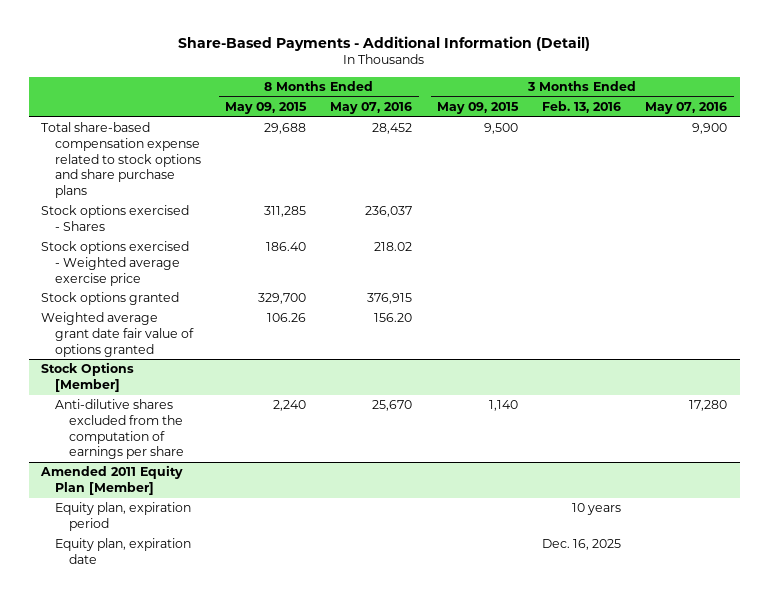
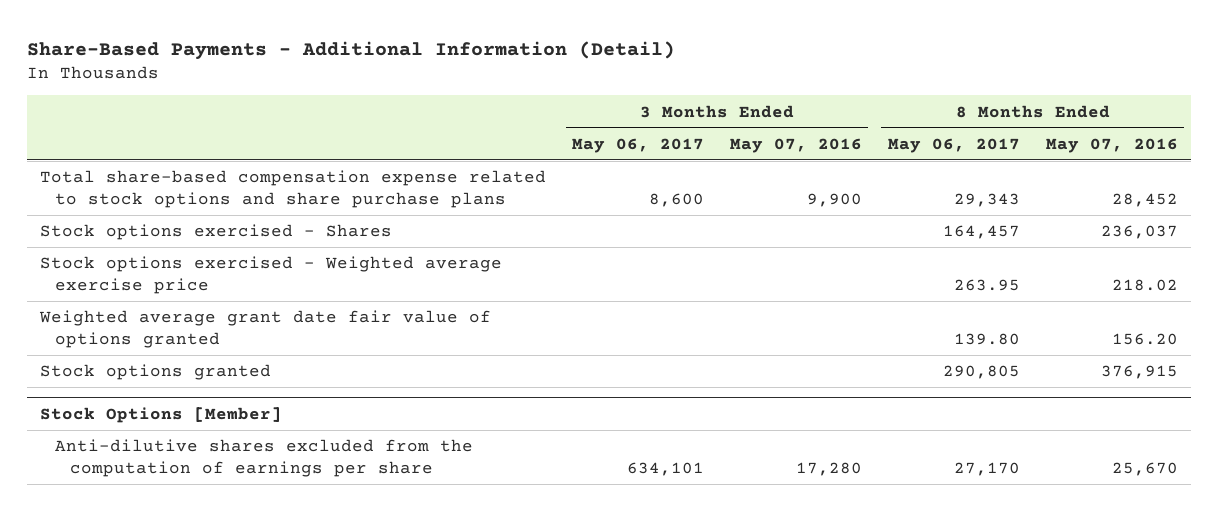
- | 8 Months Ended May 09, 2015 | 8 Months Ended May 07, 2016 | 3 Months Ended May 09, 2015 | 3 Months Ended Feb. 13, 2016 | 3 Months Ended May 07, 2016
+ | 3 Months Ended May 06, 2017 | 3 Months Ended May 07, 2016 | 8 Months Ended May 06, 2017 | 8 Months Ended May 07, 2016
moved down: Stock options granted | | | 290,805 | 376,915
- Amended 2011 Equity Plan [Member]
- Equity plan, expiration period | | | | 10 years |
- Equity plan, expiration date | | | | Dec. 16, 2025 |

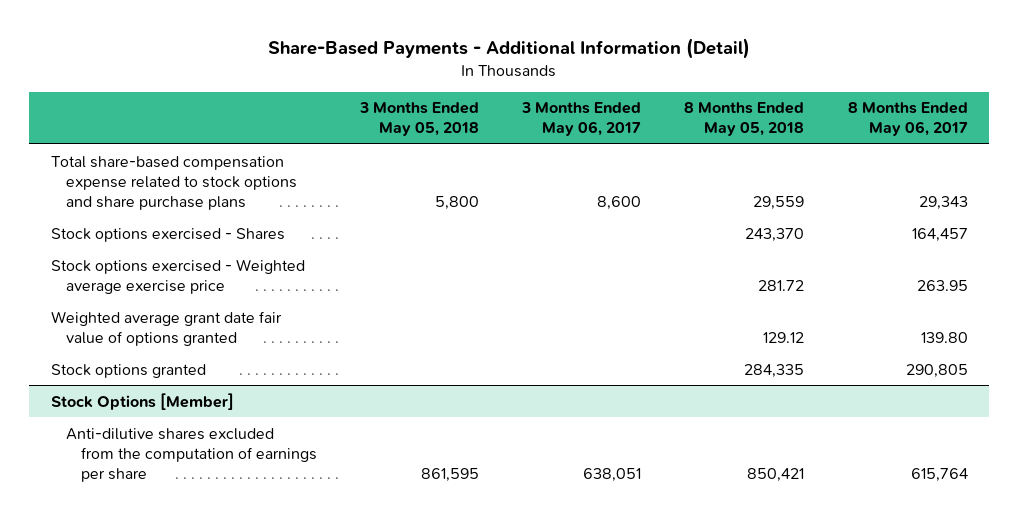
- | 3 Months Ended May 06, 2017 | 3 Months Ended May 07, 2016 | 8 Months Ended May 06, 2017 | 8 Months Ended May 07, 2016
+ | 3 Months Ended May 05, 2018 | 3 Months Ended May 06, 2017 | 8 Months Ended May 05, 2018 | 8 Months Ended May 06, 2017
@ Stock Options [Member]
- Anti-dilutive shares excluded from the computation of earnings per share | 634,101 | 17,280 | 27,170 | 25,670
+ Anti-dilutive shares excluded from the computation of earnings per share | 861,595 | 638,051 | 850,421 | 615,764

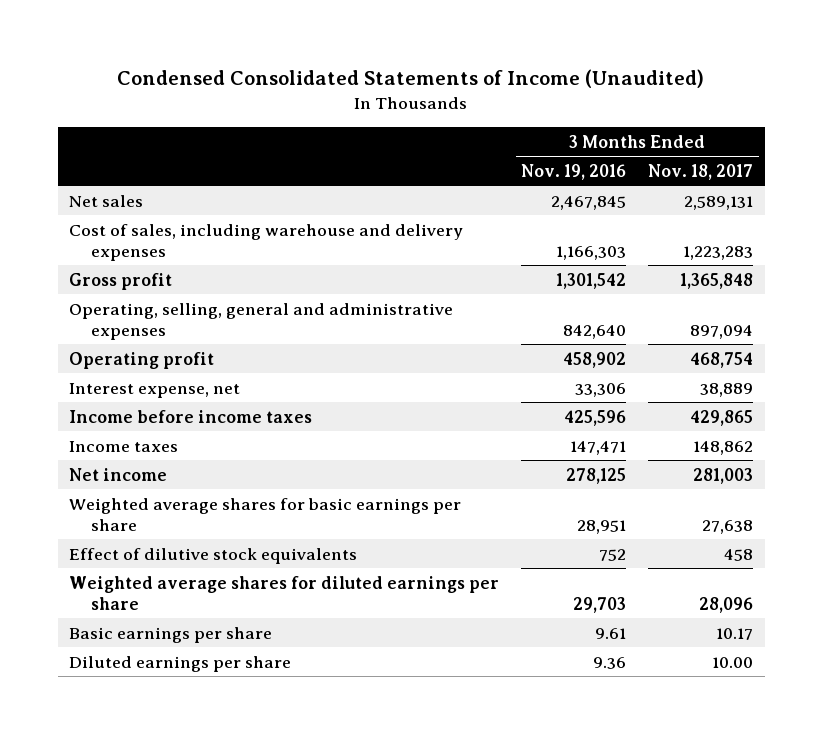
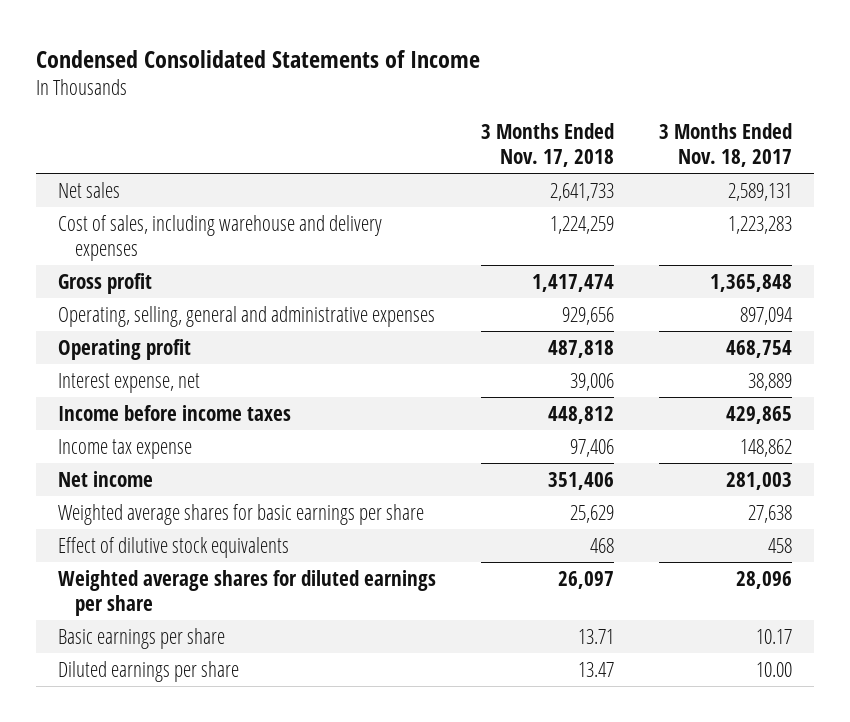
- Condensed Consolidated Statements of Income (Unaudited)
+ Condensed Consolidated Statements of Income
- | 3 Months Ended Nov. 19, 2016 | 3 Months Ended Nov. 18, 2017
+ | 3 Months Ended Nov. 17, 2018 | 3 Months Ended Nov. 18, 2017
- Income taxes | 147,471 | 148,862
+ Income tax expense | 97,406 | 148,862

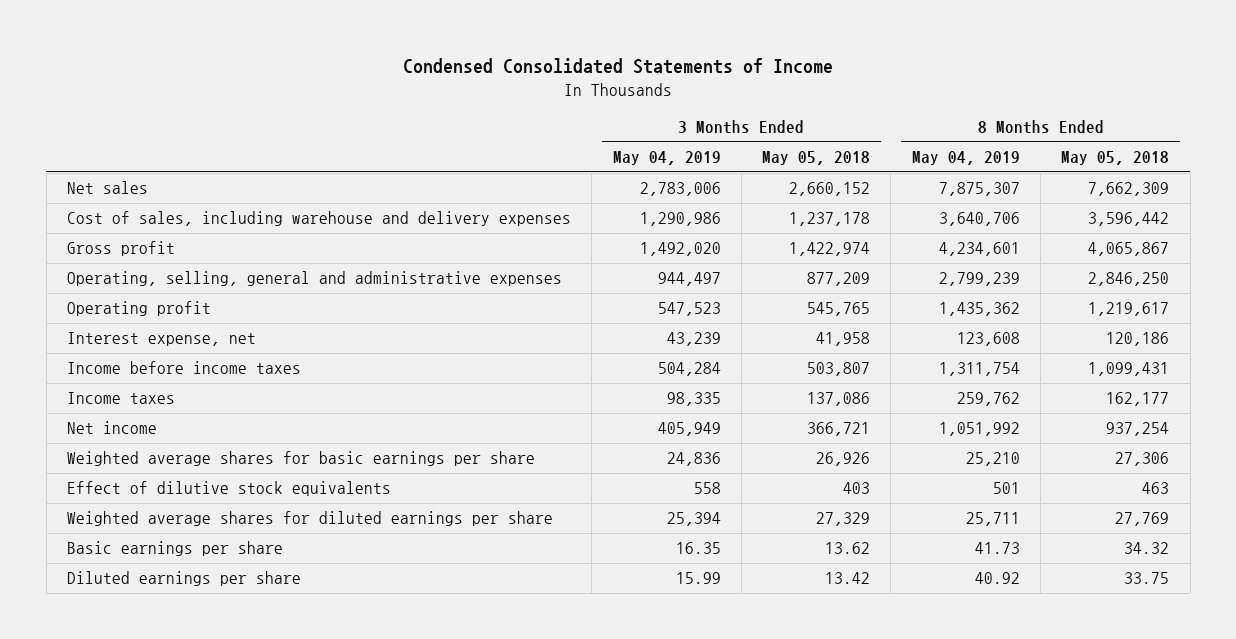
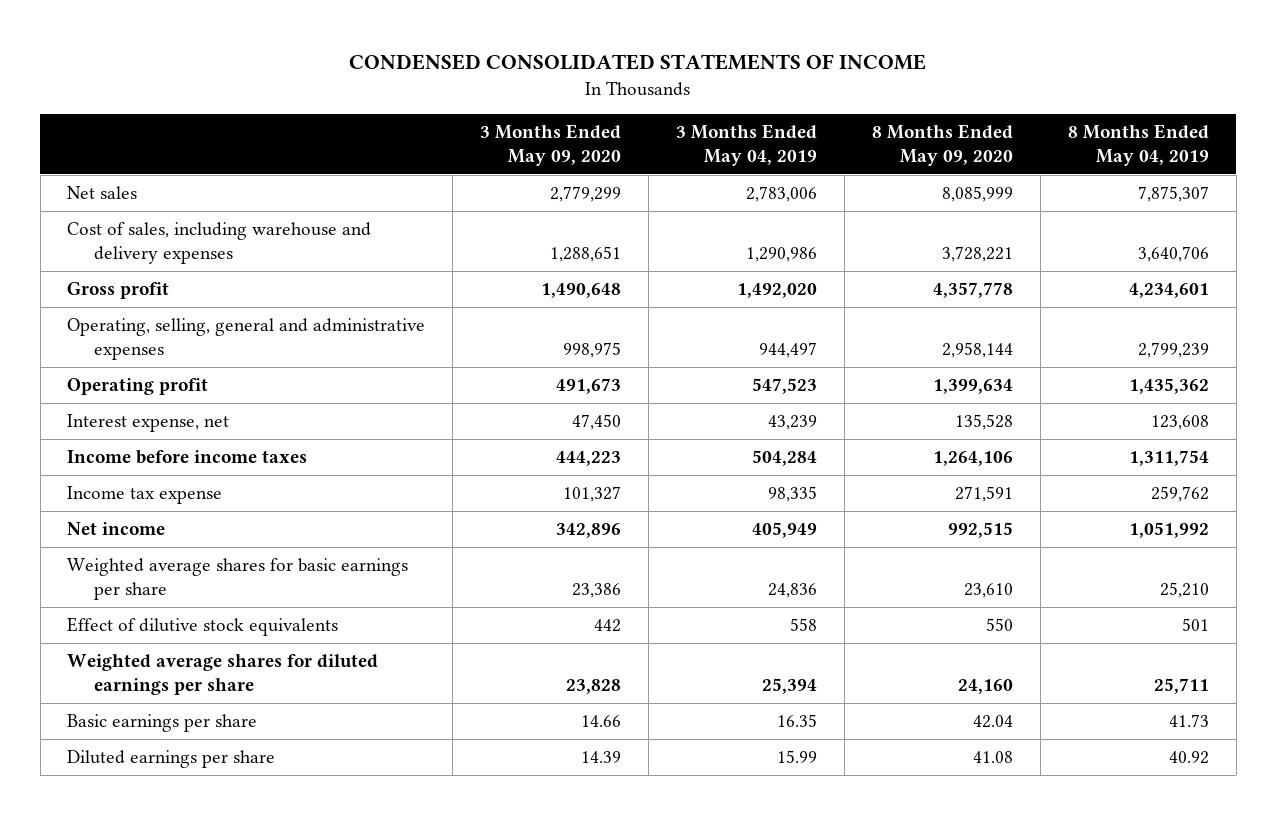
- Condensed Consolidated Statements of Income
+ CONDENSED CONSOLIDATED STATEMENTS OF INCOME
- | 3 Months Ended May 04, 2019 | 3 Months Ended May 05, 2018 | 8 Months Ended May 04, 2019 | 8 Months Ended May 05, 2018
+ | 3 Months Ended May 09, 2020 | 3 Months Ended May 04, 2019 | 8 Months Ended May 09, 2020 | 8 Months Ended May 04, 2019
- Income taxes | 98,335 | 137,086 | 259,762 | 162,177
+ Income tax expense | 101,327 | 98,335 | 271,591 | 259,762

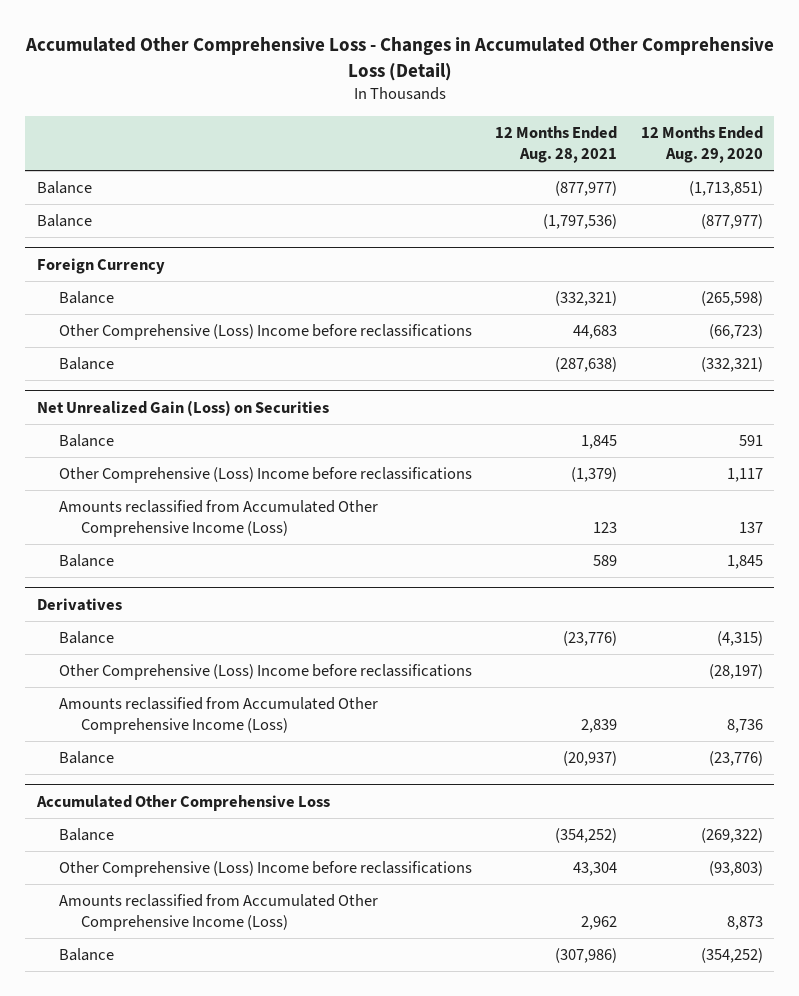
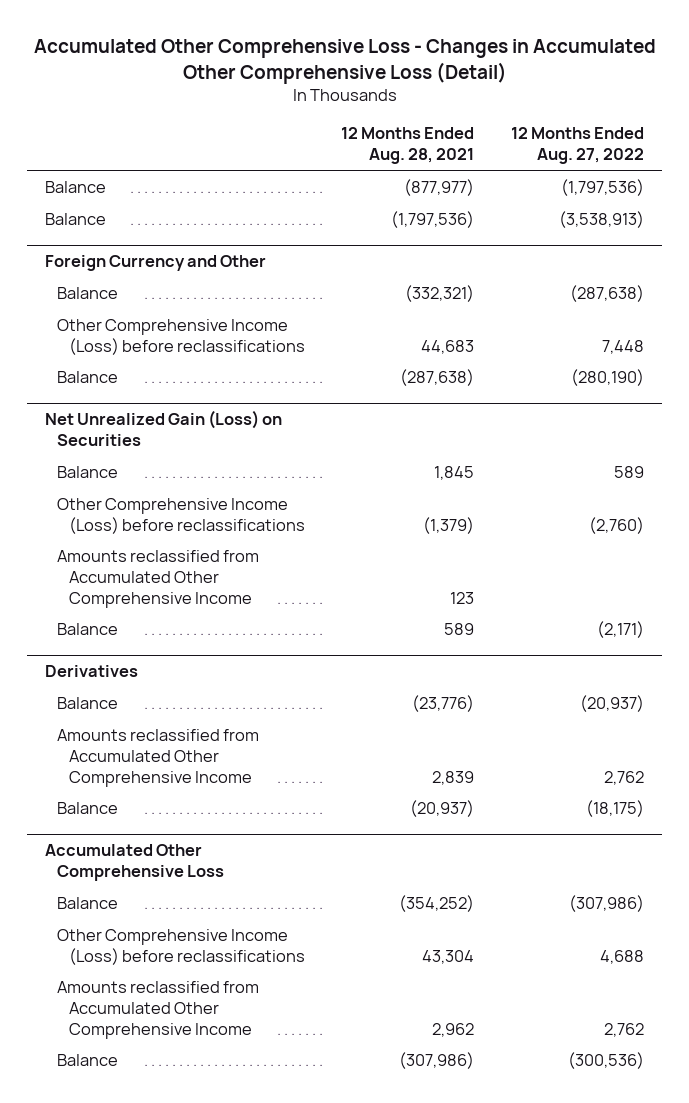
- | 12 Months Ended Aug. 28, 2021 | 12 Months Ended Aug. 29, 2020
+ | 12 Months Ended Aug. 28, 2021 | 12 Months Ended Aug. 27, 2022
- Foreign Currency
+ Foreign Currency and Other
- Other Comprehensive (Loss) Income before reclassifications | 44,683 | (66,723)
+ Other Comprehensive Income (Loss) before reclassifications | 44,683 | 7,448
@ Net Unrealized Gain (Loss) on Securities
- Other Comprehensive (Loss) Income before reclassifications | (1,379) | 1,117
- Amounts reclassified from Accumulated Other Comprehensive Income (Loss) | 123 | 137
+ Other Comprehensive Income (Loss) before reclassifications | (1,379) | (2,760)
+ Amounts reclassified from Accumulated Other Comprehensive Income | 123 |
@ Derivatives
- Other Comprehensive (Loss) Income before reclassifications | | (28,197)
- Amounts reclassified from Accumulated Other Comprehensive Income (Loss) | 2,839 | 8,736
+ Amounts reclassified from Accumulated Other Comprehensive Income | 2,839 | 2,762
@ Accumulated Other Comprehensive Loss
- Other Comprehensive (Loss) Income before reclassifications | 43,304 | (93,803)
- Amounts reclassified from Accumulated Other Comprehensive Income (Loss) | 2,962 | 8,873
+ Other Comprehensive Income (Loss) before reclassifications | 43,304 | 4,688
+ Amounts reclassified from Accumulated Other Comprehensive Income | 2,962 | 2,762

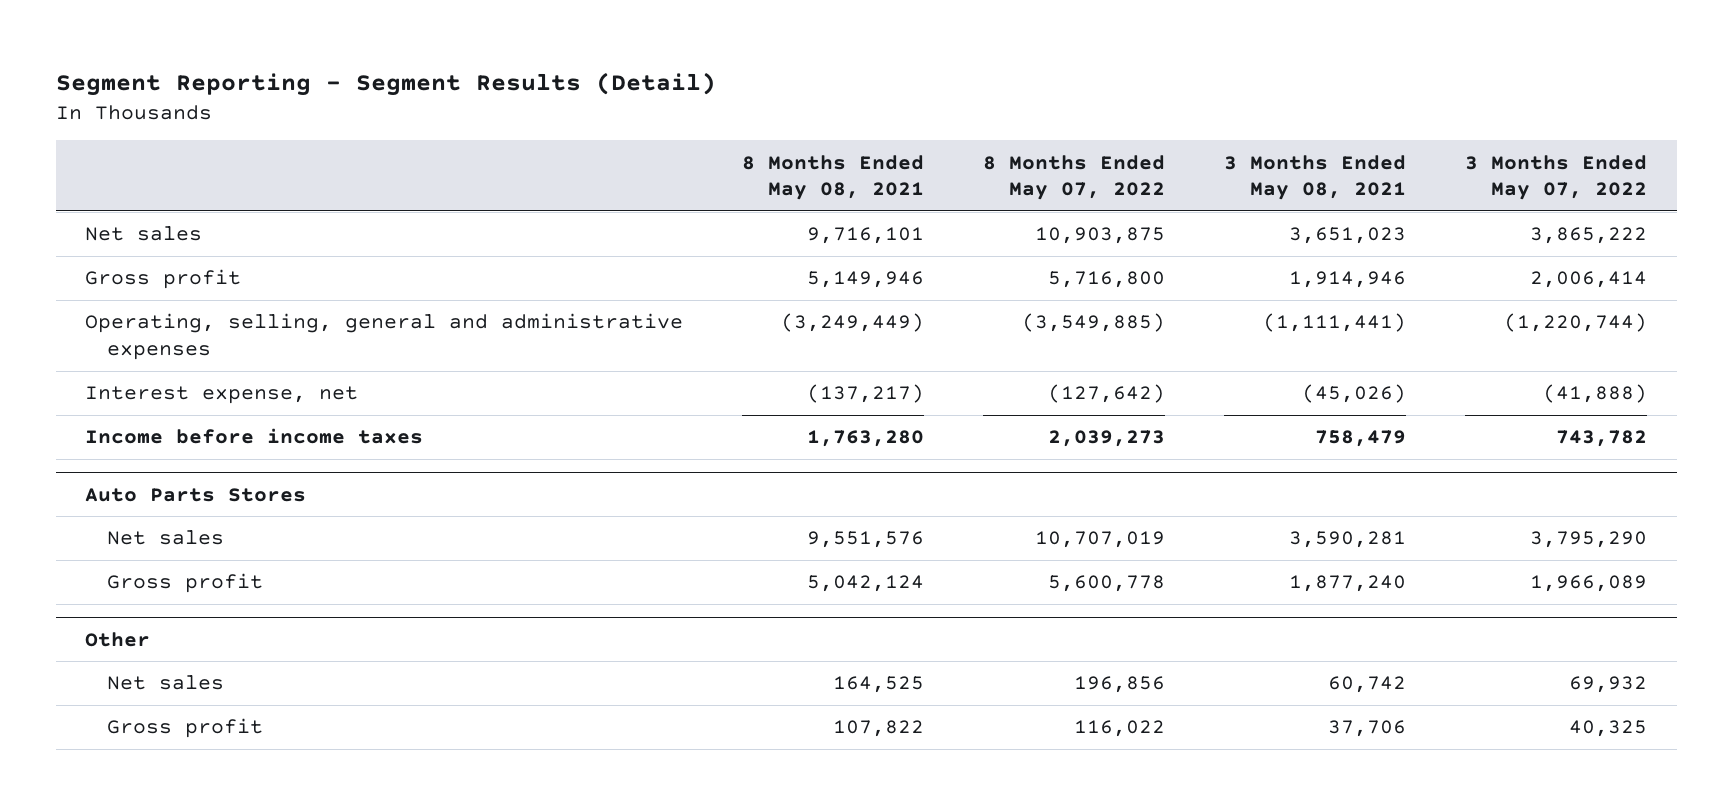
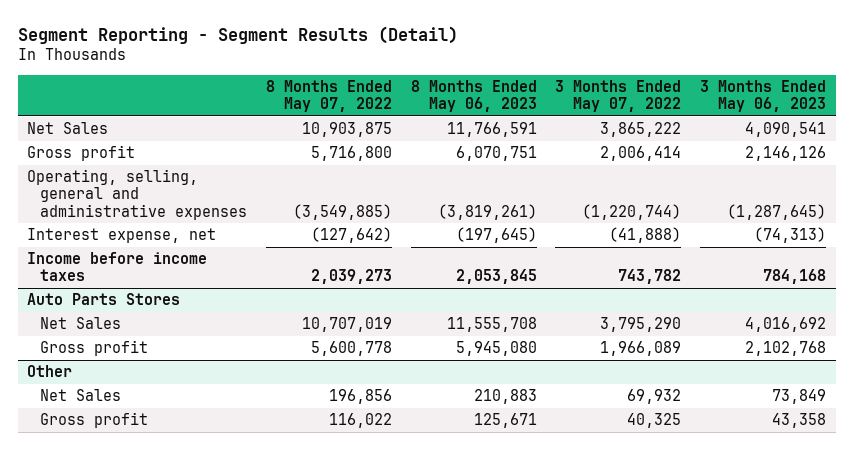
- | 8 Months Ended May 08, 2021 | 8 Months Ended May 07, 2022 | 3 Months Ended May 08, 2021 | 3 Months Ended May 07, 2022
+ | 8 Months Ended May 07, 2022 | 8 Months Ended May 06, 2023 | 3 Months Ended May 07, 2022 | 3 Months Ended May 06, 2023
- Net sales | 9,716,101 | 10,903,875 | 3,651,023 | 3,865,222
+ Net Sales | 10,903,875 | 11,766,591 | 3,865,222 | 4,090,541
@ Auto Parts Stores
- Net sales | 9,551,576 | 10,707,019 | 3,590,281 | 3,795,290
+ Net Sales | 10,707,019 | 11,555,708 | 3,795,290 | 4,016,692
@ Other
- Net sales | 164,525 | 196,856 | 60,742 | 69,932
+ Net Sales | 196,856 | 210,883 | 69,932 | 73,849

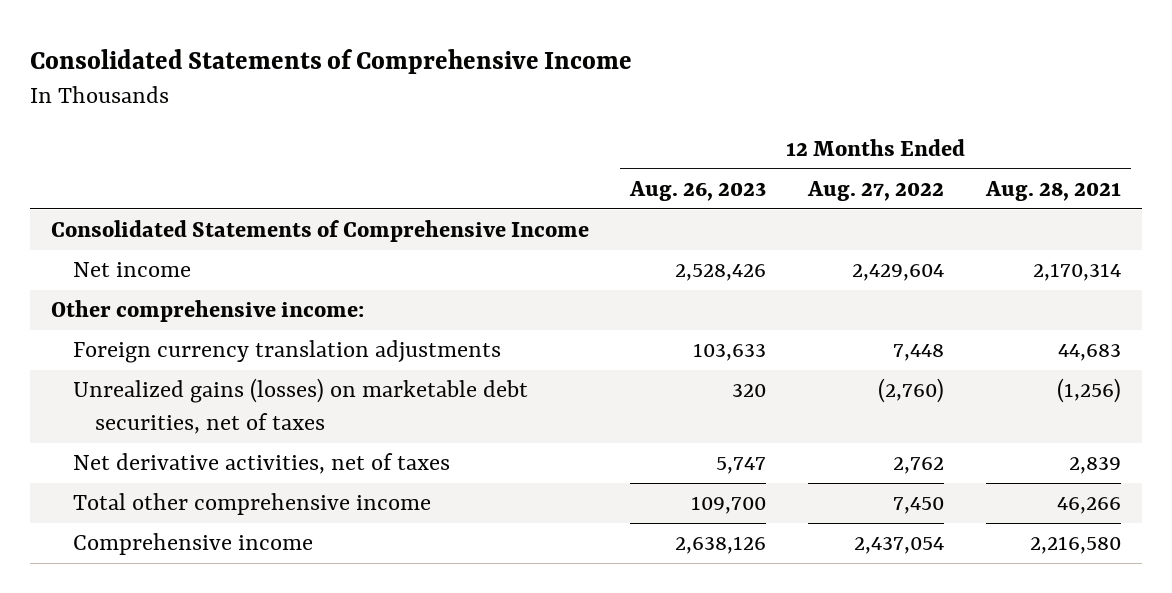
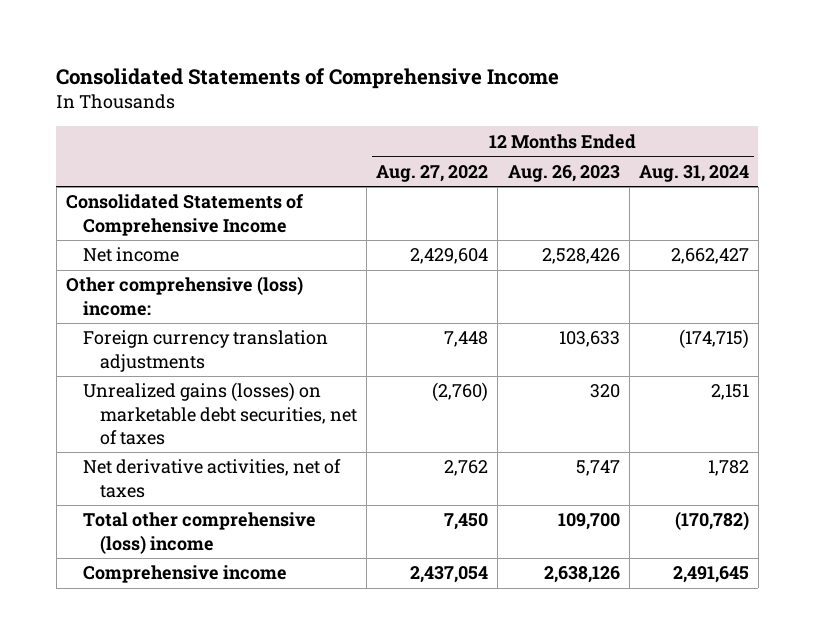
- | 12 Months Ended Aug. 26, 2023 | 12 Months Ended Aug. 27, 2022 | 12 Months Ended Aug. 28, 2021
+ | 12 Months Ended Aug. 27, 2022 | 12 Months Ended Aug. 26, 2023 | 12 Months Ended Aug. 31, 2024
- Other comprehensive income:
+ Other comprehensive (loss) income:
- Total other comprehensive income | 109,700 | 7,450 | 46,266
+ Total other comprehensive (loss) income | 7,450 | 109,700 | (170,782)

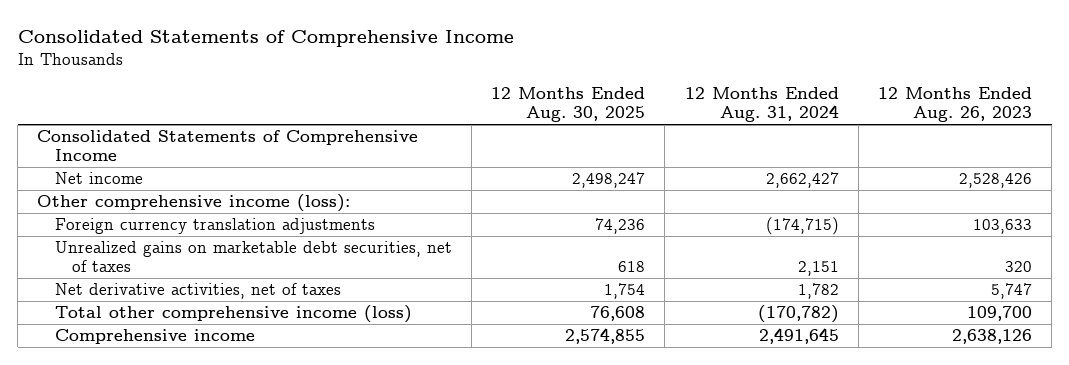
- | 12 Months Ended Aug. 27, 2022 | 12 Months Ended Aug. 26, 2023 | 12 Months Ended Aug. 31, 2024
+ | 12 Months Ended Aug. 30, 2025 | 12 Months Ended Aug. 31, 2024 | 12 Months Ended Aug. 26, 2023
- Other comprehensive (loss) income:
+ Other comprehensive income (loss):
- Unrealized gains (losses) on marketable debt securities, net of taxes | (2,760) | 320 | 2,151
+ Unrealized gains on marketable debt securities, net of taxes | 618 | 2,151 | 320
- Total other comprehensive (loss) income | 7,450 | 109,700 | (170,782)
+ Total other comprehensive income (loss) | 76,608 | (170,782) | 109,700

